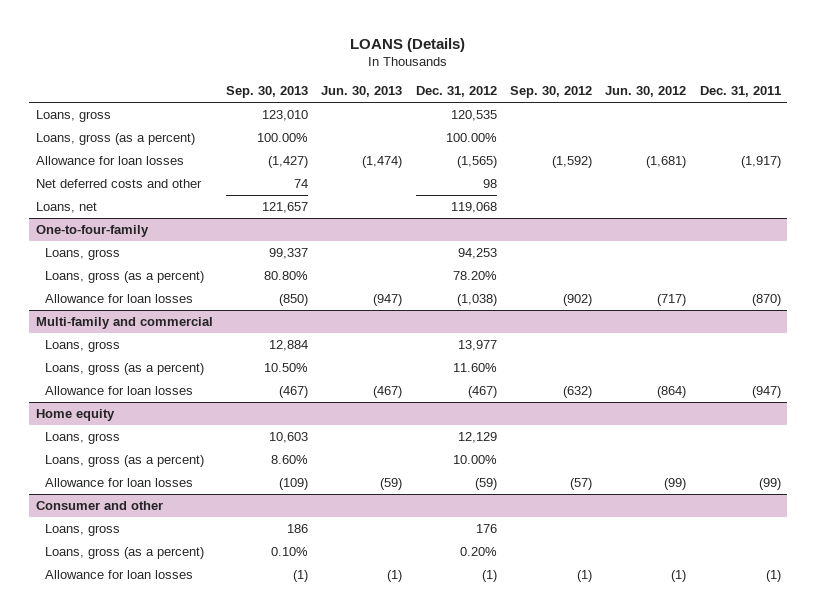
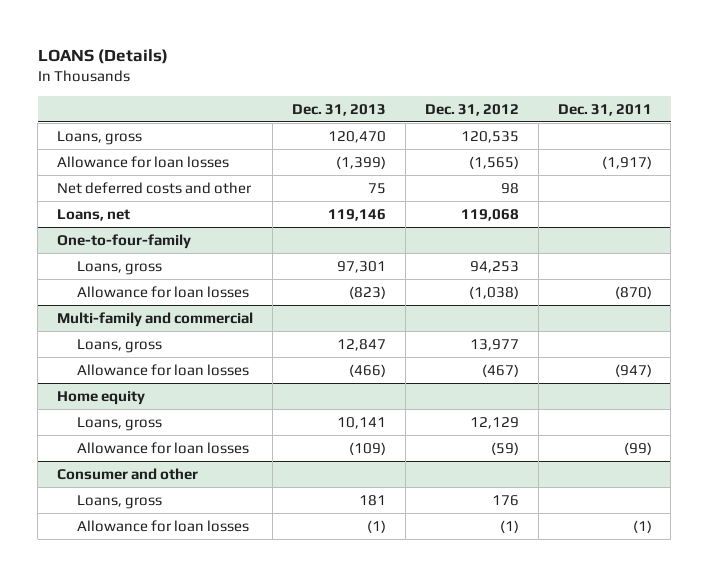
- | Sep. 30, 2013 | Jun. 30, 2013 | Dec. 31, 2012 | Sep. 30, 2012 | Jun. 30, 2012 | Dec. 31, 2011
+ | Dec. 31, 2013 | Dec. 31, 2012 | Dec. 31, 2011
- Loans, gross (as a percent) | 100.00% | | 100.00% | | |
@ One-to-four-family
- Loans, gross (as a percent) | 80.80% | | 78.20% | | |
@ Multi-family and commercial
- Loans, gross (as a percent) | 10.50% | | 11.60% | | |
@ Home equity
- Loans, gross (as a percent) | 8.60% | | 10.00% | | |
@ Consumer and other
- Loans, gross (as a percent) | 0.10% | | 0.20% | | |

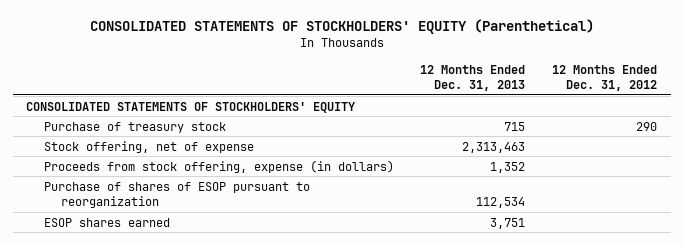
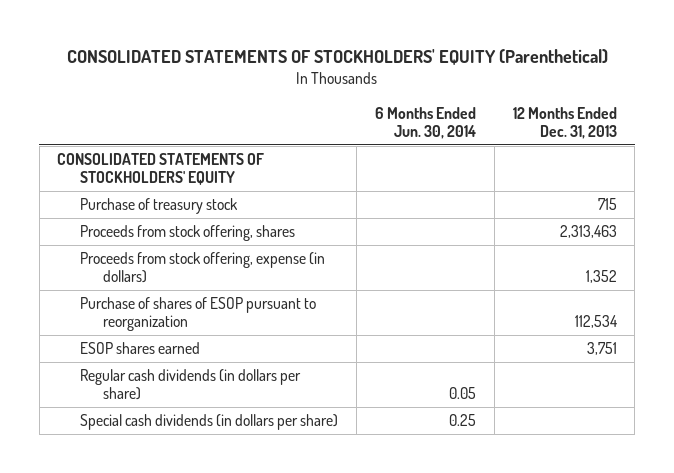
- | 12 Months Ended Dec. 31, 2013 | 12 Months Ended Dec. 31, 2012
+ | 6 Months Ended Jun. 30, 2014 | 12 Months Ended Dec. 31, 2013
- Stock offering, net of expense | 2,313,463 |
+ Proceeds from stock offering, shares | | 2,313,463
+ Regular cash dividends (in dollars per share) | 0.05 |
+ Special cash dividends (in dollars per share) | 0.25 |

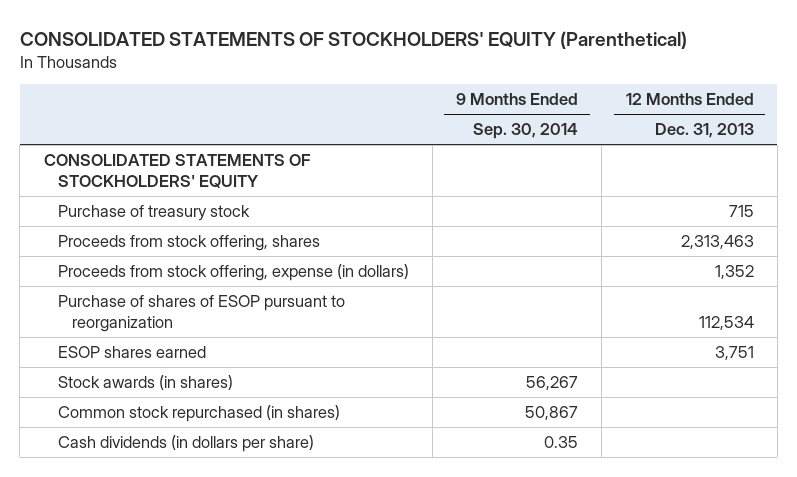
- | 6 Months Ended Jun. 30, 2014 | 12 Months Ended Dec. 31, 2013
+ | 9 Months Ended Sep. 30, 2014 | 12 Months Ended Dec. 31, 2013
- Regular cash dividends (in dollars per share) | 0.05 |
- Special cash dividends (in dollars per share) | 0.25 |
+ Stock awards (in shares) | 56,267 |
+ Common stock repurchased (in shares) | 50,867 |
+ Cash dividends (in dollars per share) | 0.35 |

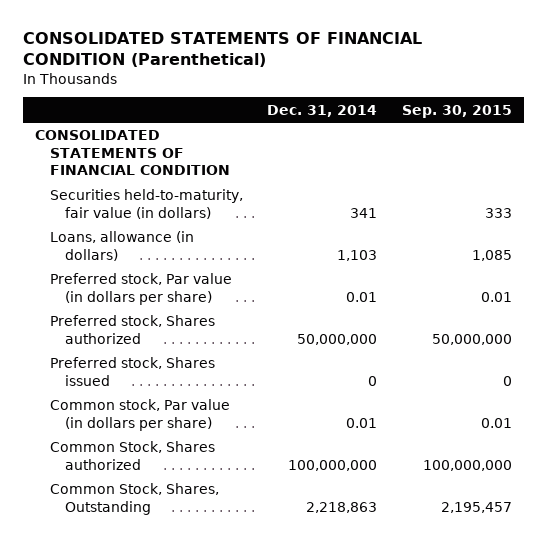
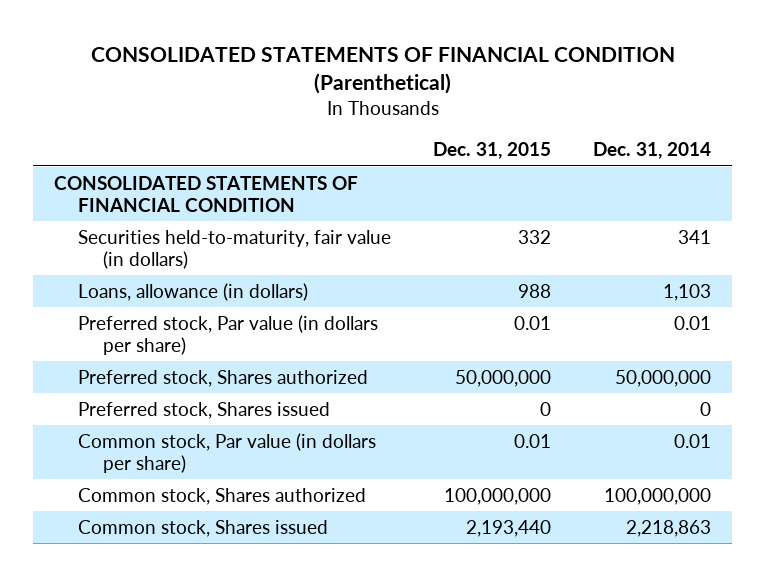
- | Dec. 31, 2014 | Sep. 30, 2015
+ | Dec. 31, 2015 | Dec. 31, 2014
- Common Stock, Shares authorized | 100,000,000 | 100,000,000
- Common Stock, Shares, Outstanding | 2,218,863 | 2,195,457
+ Common stock, Shares authorized | 100,000,000 | 100,000,000
+ Common stock, Shares issued | 2,193,440 | 2,218,863

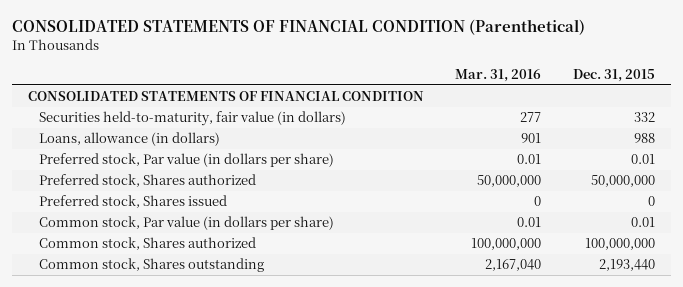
- | Dec. 31, 2015 | Dec. 31, 2014
+ | Mar. 31, 2016 | Dec. 31, 2015
- Common stock, Shares issued | 2,193,440 | 2,218,863
+ Common stock, Shares outstanding | 2,167,040 | 2,193,440

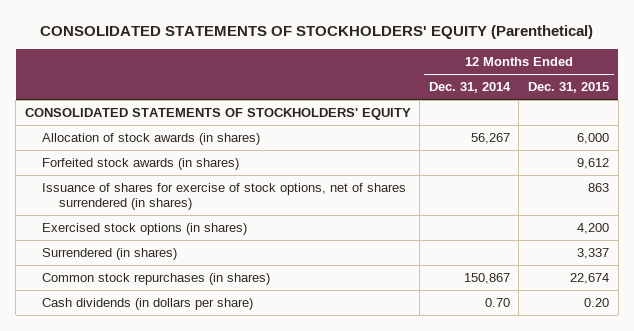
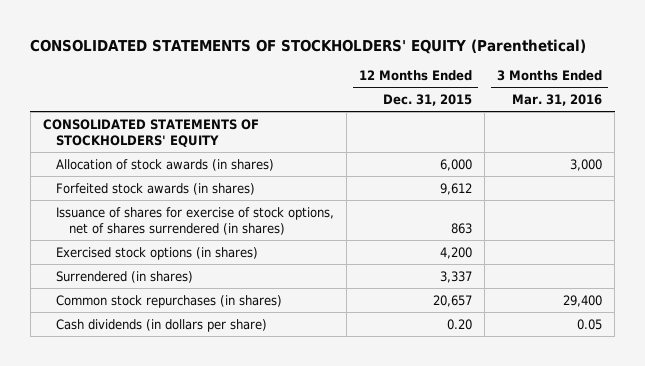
- | 12 Months Ended Dec. 31, 2014 | 12 Months Ended Dec. 31, 2015
+ | 12 Months Ended Dec. 31, 2015 | 3 Months Ended Mar. 31, 2016
- Common stock repurchases (in shares) | 150,867 | 22,674
+ Common stock repurchases (in shares) | 20,657 | 29,400

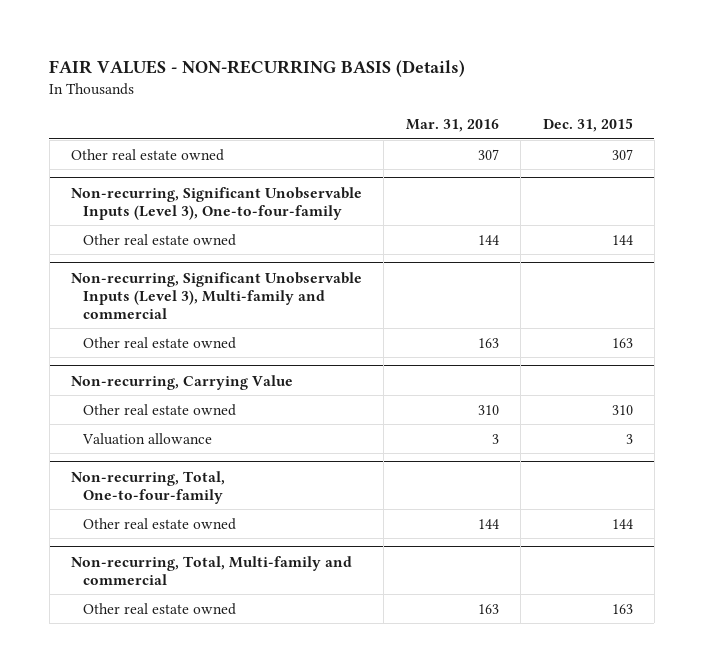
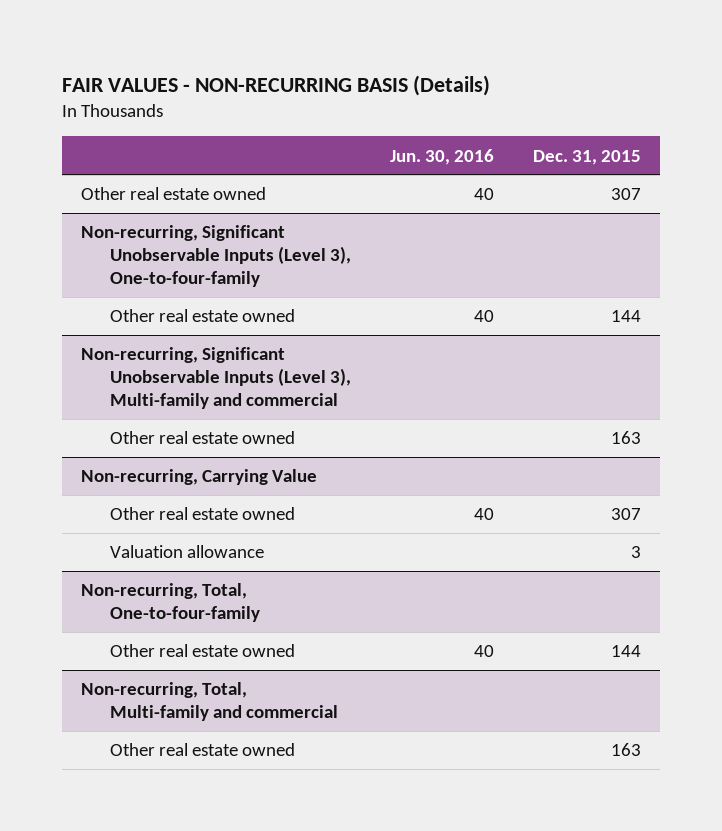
- | Mar. 31, 2016 | Dec. 31, 2015
+ | Jun. 30, 2016 | Dec. 31, 2015
@ Non-recurring, Carrying Value
- Other real estate owned | 310 | 310
+ Other real estate owned | 40 | 307

